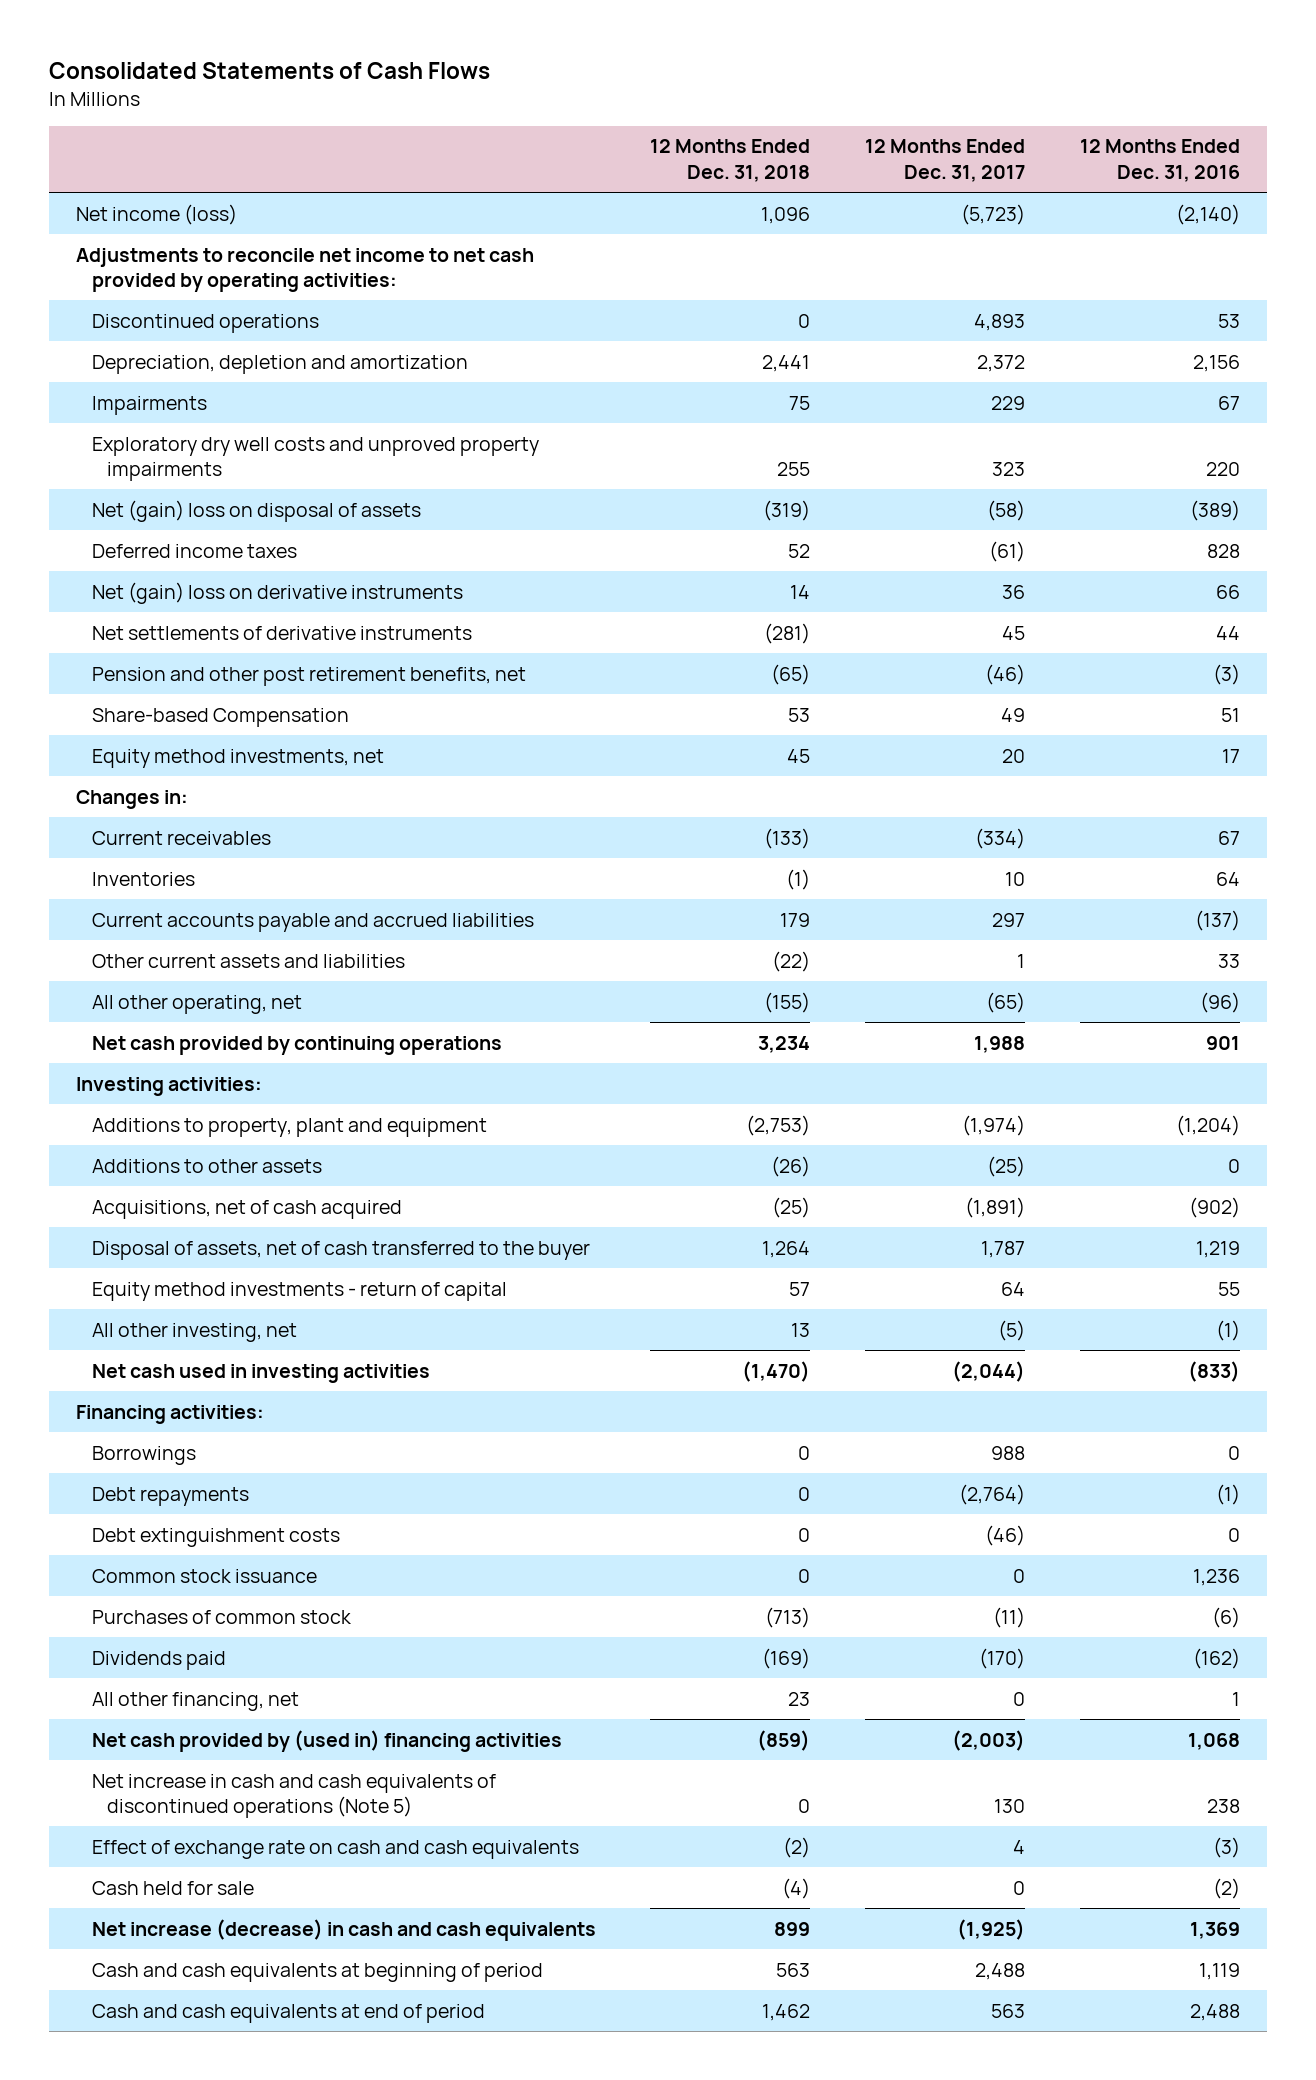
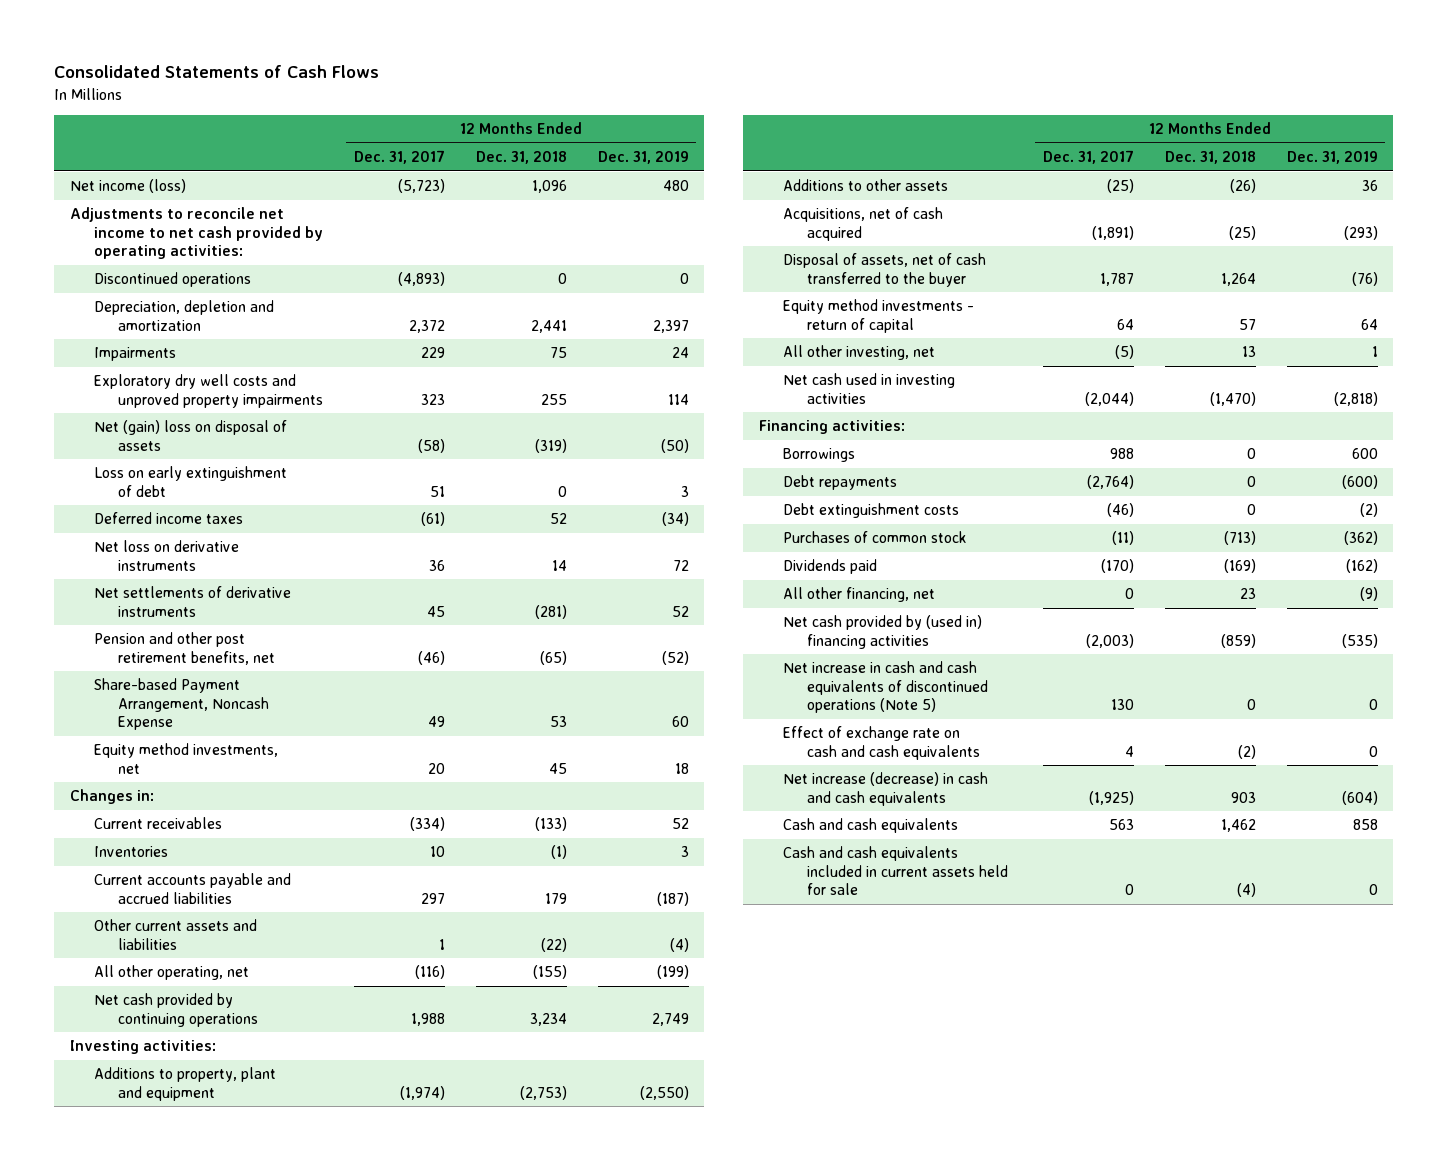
- | 12 Months Ended Dec. 31, 2018 | 12 Months Ended Dec. 31, 2017 | 12 Months Ended Dec. 31, 2016
+ | 12 Months Ended Dec. 31, 2017 | 12 Months Ended Dec. 31, 2018 | 12 Months Ended Dec. 31, 2019
- Discontinued operations | 0 | 4,893 | 53
+ Discontinued operations | (4,893) | 0 | 0
+ Loss on early extinguishment of debt | 51 | 0 | 3
- Net (gain) loss on derivative instruments | 14 | 36 | 66
+ Net loss on derivative instruments | 36 | 14 | 72
- Share-based Compensation | 53 | 49 | 51
+ Share-based Payment Arrangement, Noncash Expense | 49 | 53 | 60
- All other operating, net | (155) | (65) | (96)
+ All other operating, net | (116) | (155) | (199)
- Common stock issuance | 0 | 0 | 1,236
- Cash held for sale | (4) | 0 | (2)
- Net increase (decrease) in cash and cash equivalents | 899 | (1,925) | 1,369
- Cash and cash equivalents at beginning of period | 563 | 2,488 | 1,119
- Cash and cash equivalents at end of period | 1,462 | 563 | 2,488
+ Net increase (decrease) in cash and cash equivalents | (1,925) | 903 | (604)
+ Cash and cash equivalents | 563 | 1,462 | 858
+ Cash and cash equivalents included in current assets held for sale | 0 | (4) | 0

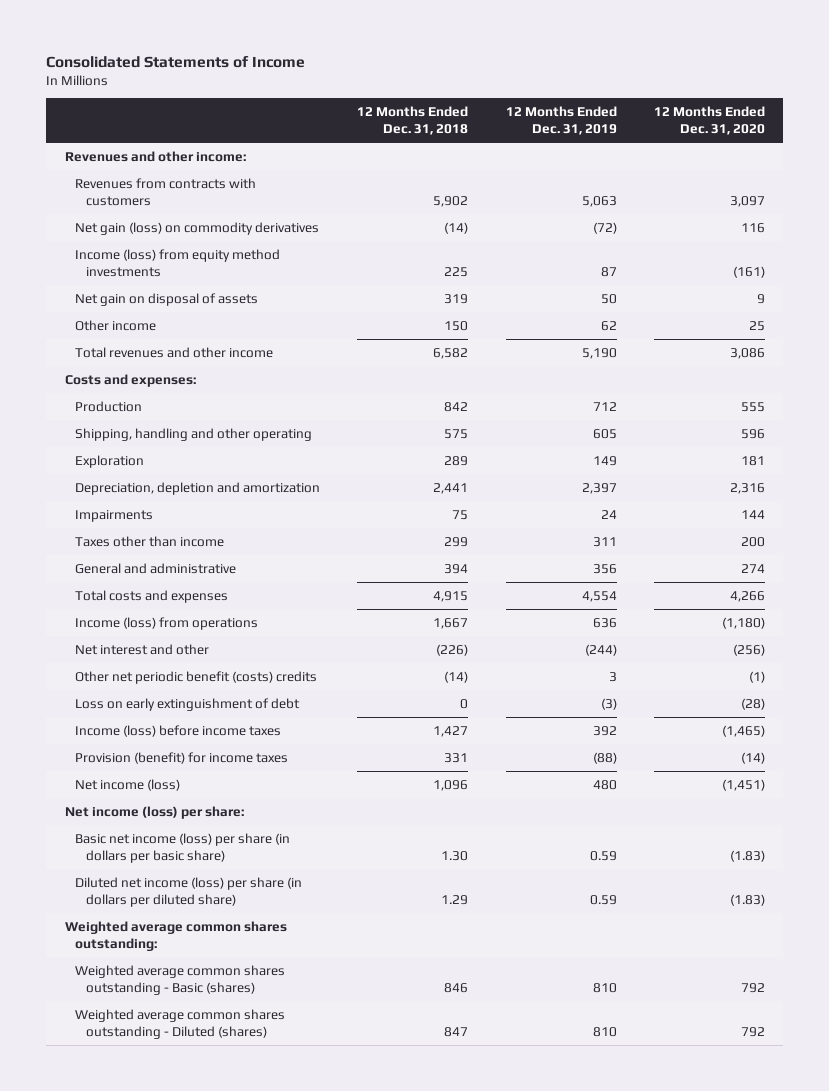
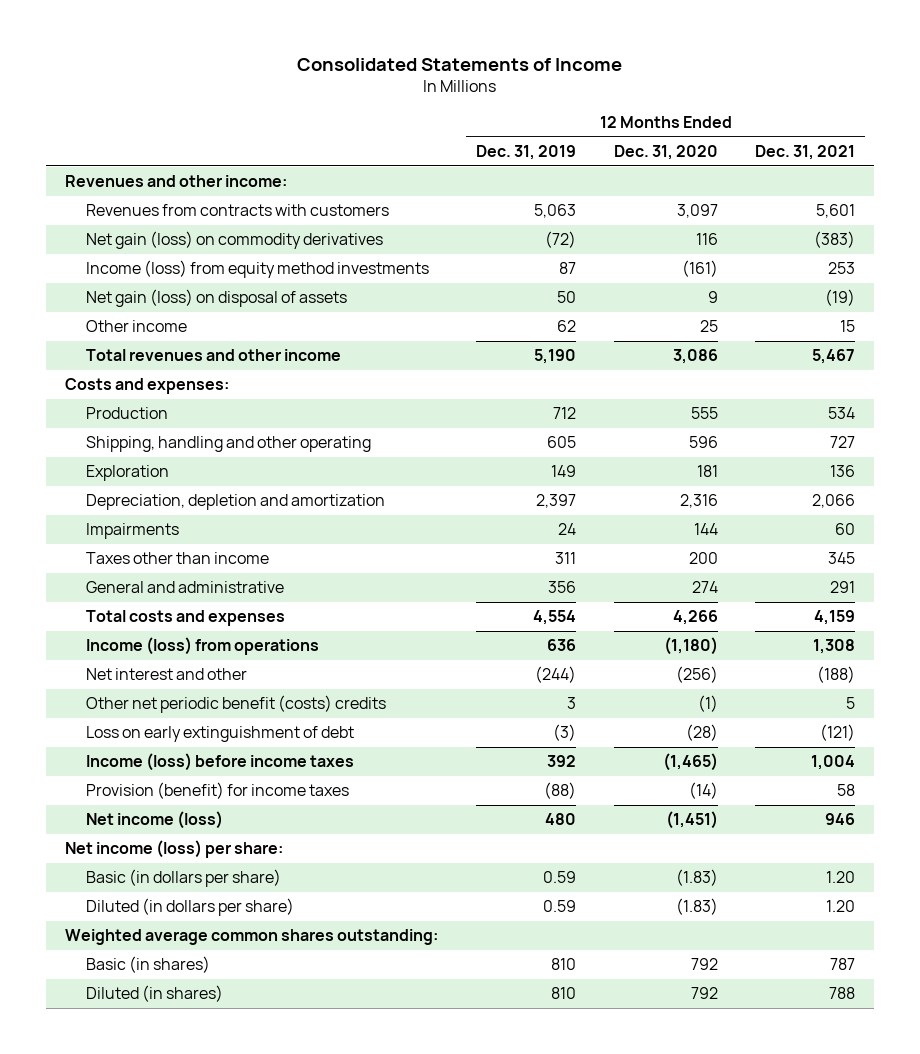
- | 12 Months Ended Dec. 31, 2018 | 12 Months Ended Dec. 31, 2019 | 12 Months Ended Dec. 31, 2020
+ | 12 Months Ended Dec. 31, 2019 | 12 Months Ended Dec. 31, 2020 | 12 Months Ended Dec. 31, 2021
- Net gain on disposal of assets | 319 | 50 | 9
+ Net gain (loss) on disposal of assets | 50 | 9 | (19)
- Basic net income (loss) per share (in dollars per basic share) | 1.30 | 0.59 | (1.83)
- Diluted net income (loss) per share (in dollars per diluted share) | 1.29 | 0.59 | (1.83)
+ Basic (in dollars per share) | 0.59 | (1.83) | 1.20
+ Diluted (in dollars per share) | 0.59 | (1.83) | 1.20
- Weighted average common shares outstanding - Basic (shares) | 846 | 810 | 792
- Weighted average common shares outstanding - Diluted (shares) | 847 | 810 | 792
+ Basic (in shares) | 810 | 792 | 787
+ Diluted (in shares) | 810 | 792 | 788

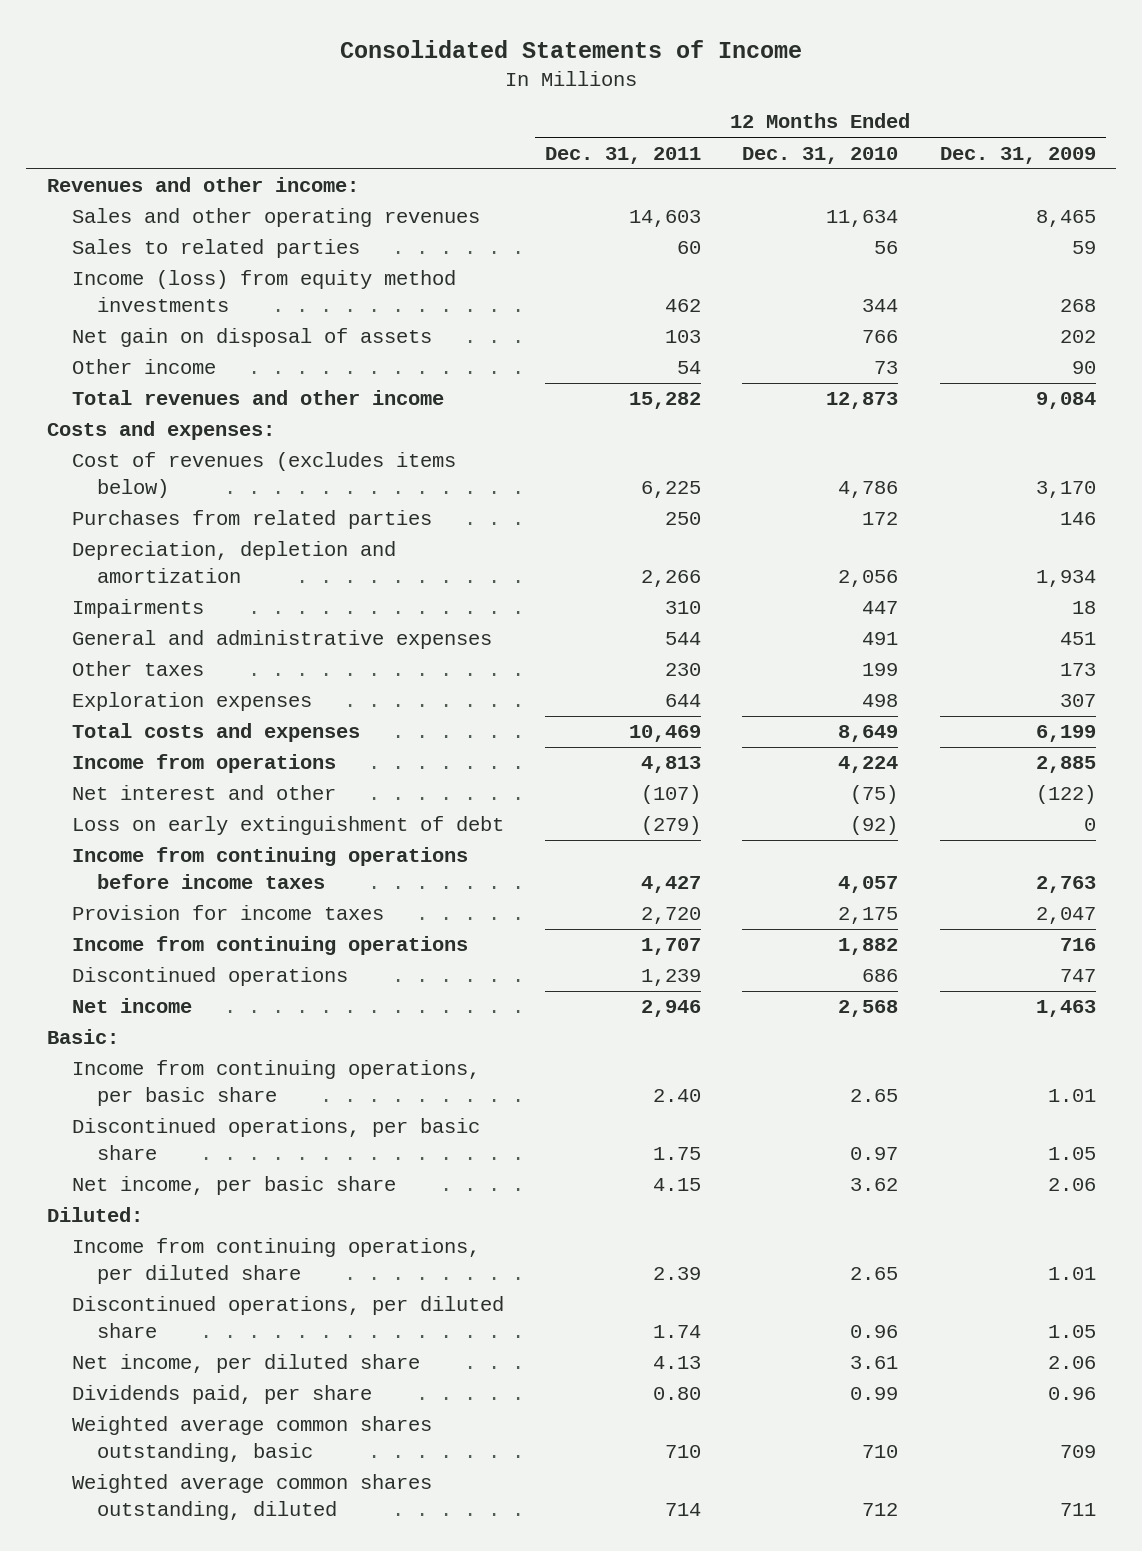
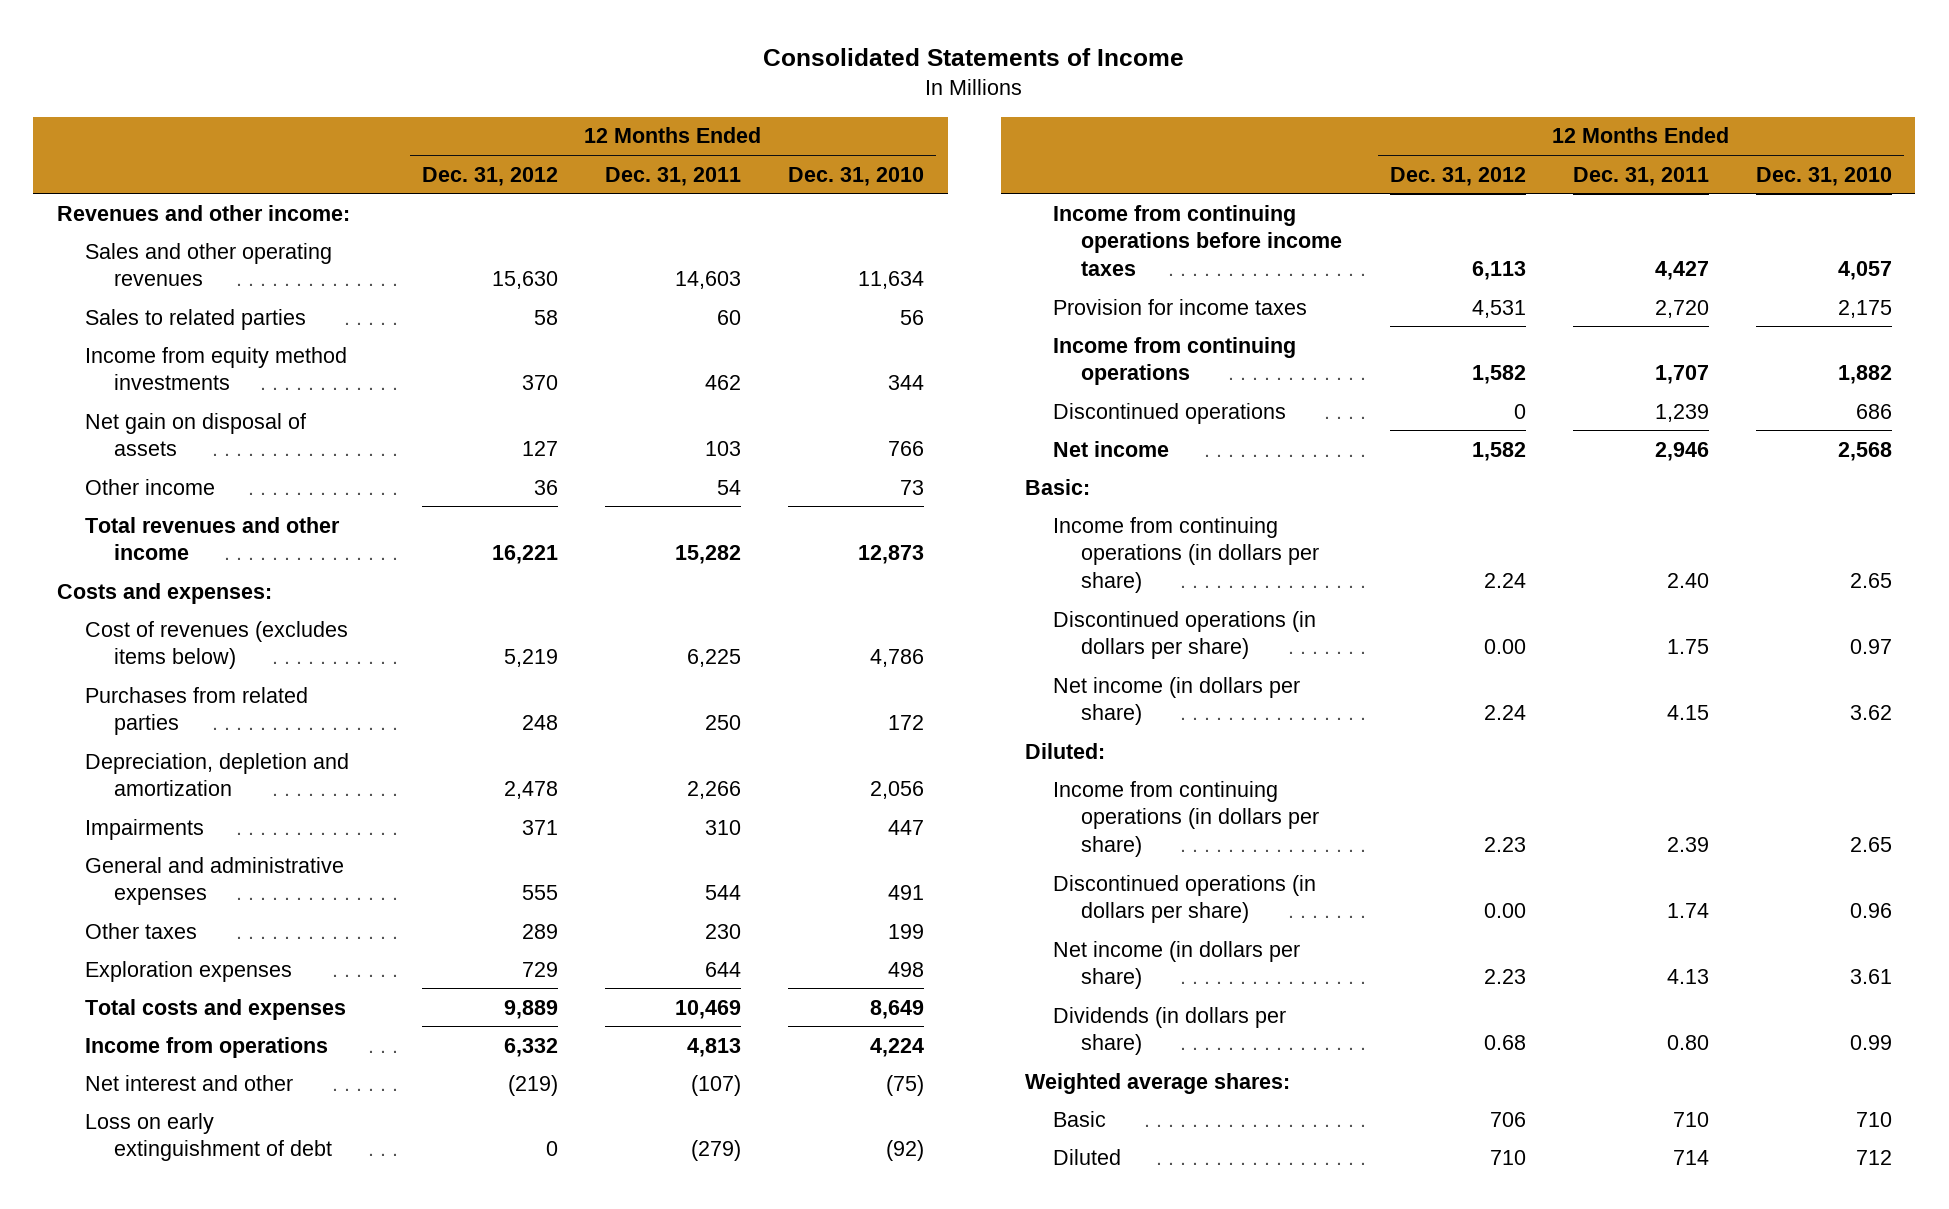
- | 12 Months Ended Dec. 31, 2011 | 12 Months Ended Dec. 31, 2010 | 12 Months Ended Dec. 31, 2009
+ | 12 Months Ended Dec. 31, 2012 | 12 Months Ended Dec. 31, 2011 | 12 Months Ended Dec. 31, 2010
- Income (loss) from equity method investments | 462 | 344 | 268
+ Income from equity method investments | 370 | 462 | 344
- Income from continuing operations, per basic share | 2.40 | 2.65 | 1.01
- Discontinued operations, per basic share | 1.75 | 0.97 | 1.05
- Net income, per basic share | 4.15 | 3.62 | 2.06
+ Income from continuing operations (in dollars per share) | 2.24 | 2.40 | 2.65
+ Discontinued operations (in dollars per share) | 0.00 | 1.75 | 0.97
+ Net income (in dollars per share) | 2.24 | 4.15 | 3.62
- Income from continuing operations, per diluted share | 2.39 | 2.65 | 1.01
- Discontinued operations, per diluted share | 1.74 | 0.96 | 1.05
- Net income, per diluted share | 4.13 | 3.61 | 2.06
- Dividends paid, per share | 0.80 | 0.99 | 0.96
- Weighted average common shares outstanding, basic | 710 | 710 | 709
- Weighted average common shares outstanding, diluted | 714 | 712 | 711
+ Income from continuing operations (in dollars per share) | 2.23 | 2.39 | 2.65
+ Discontinued operations (in dollars per share) | 0.00 | 1.74 | 0.96
+ Net income (in dollars per share) | 2.23 | 4.13 | 3.61
+ Dividends (in dollars per share) | 0.68 | 0.80 | 0.99
+ Weighted average shares:
+ Basic | 706 | 710 | 710
+ Diluted | 710 | 714 | 712

